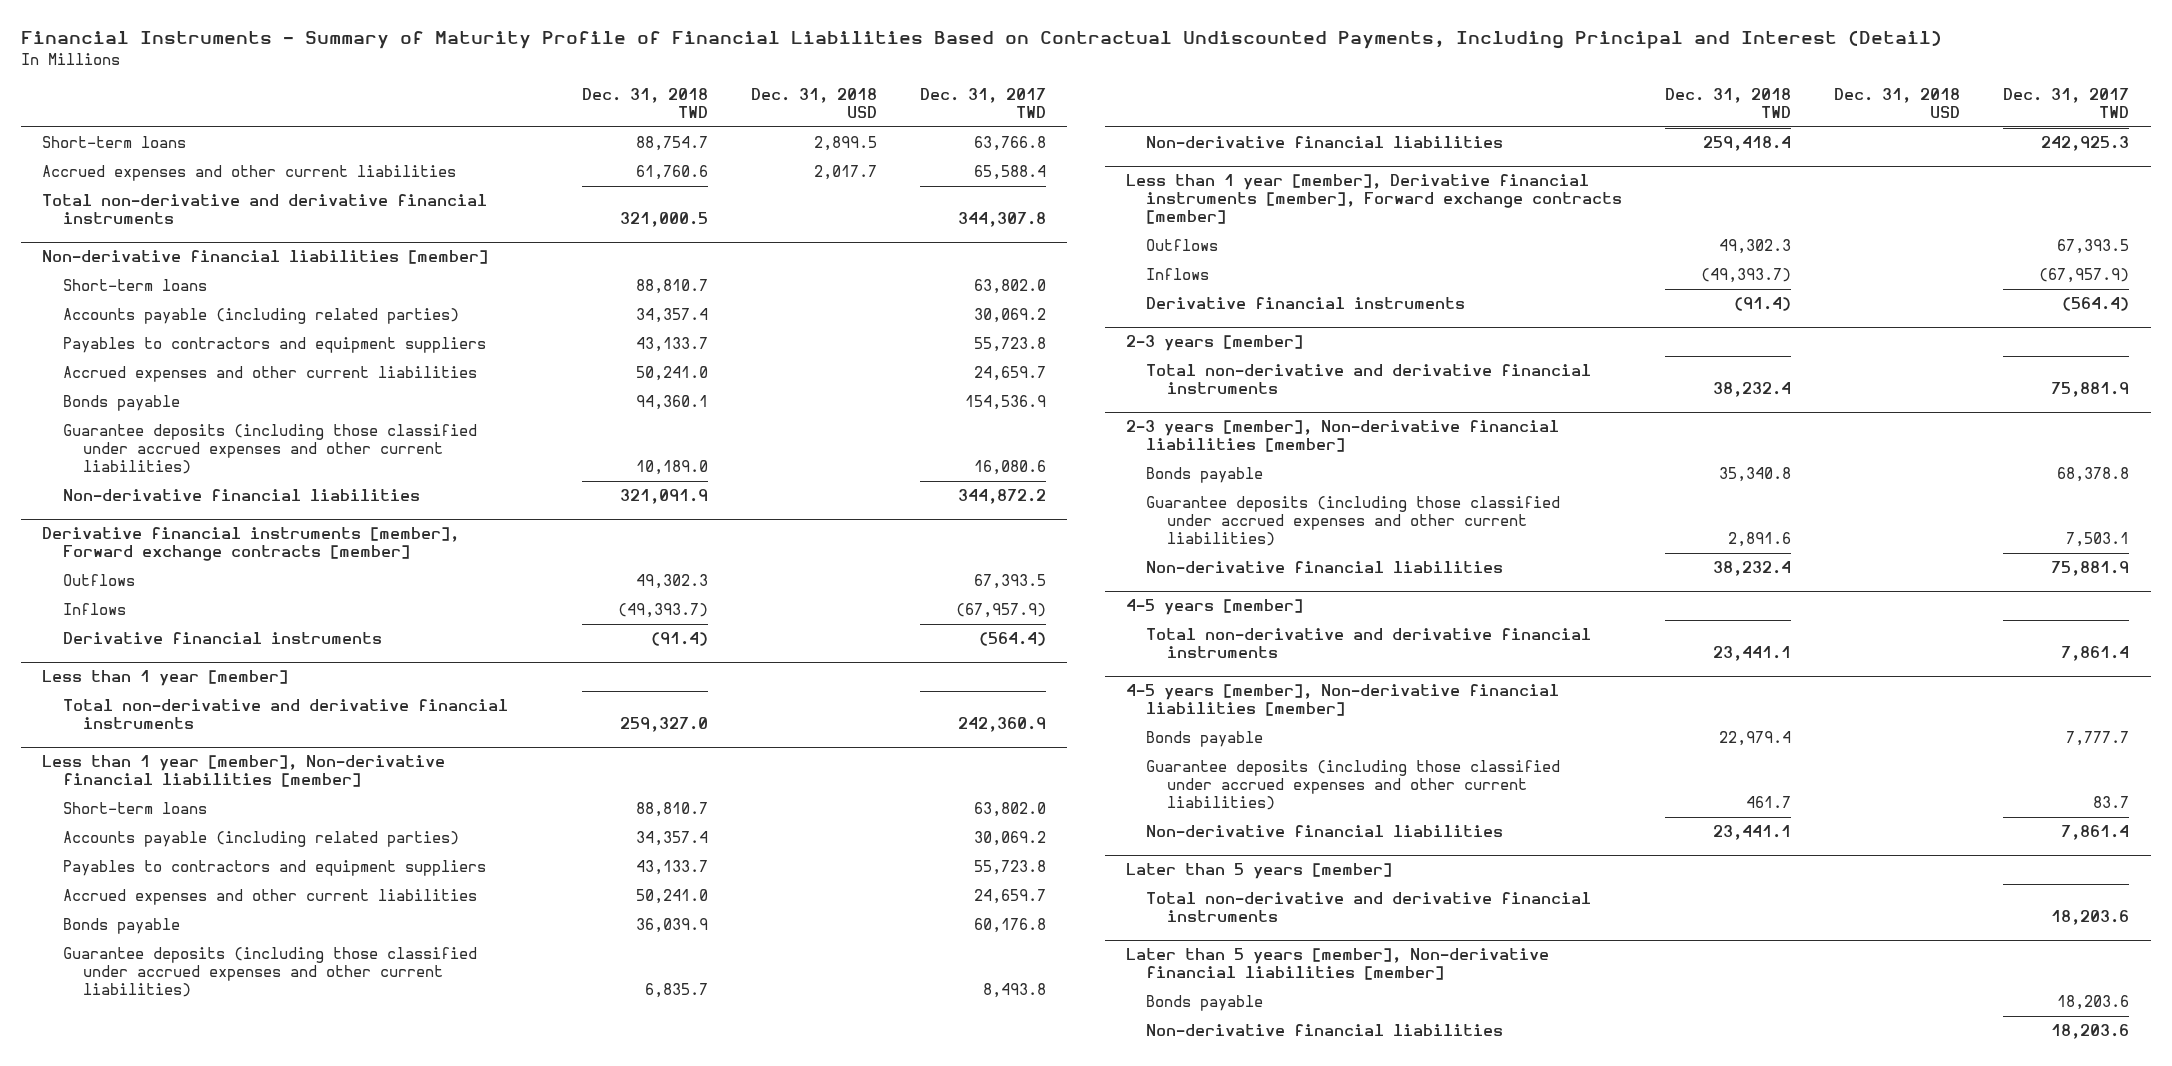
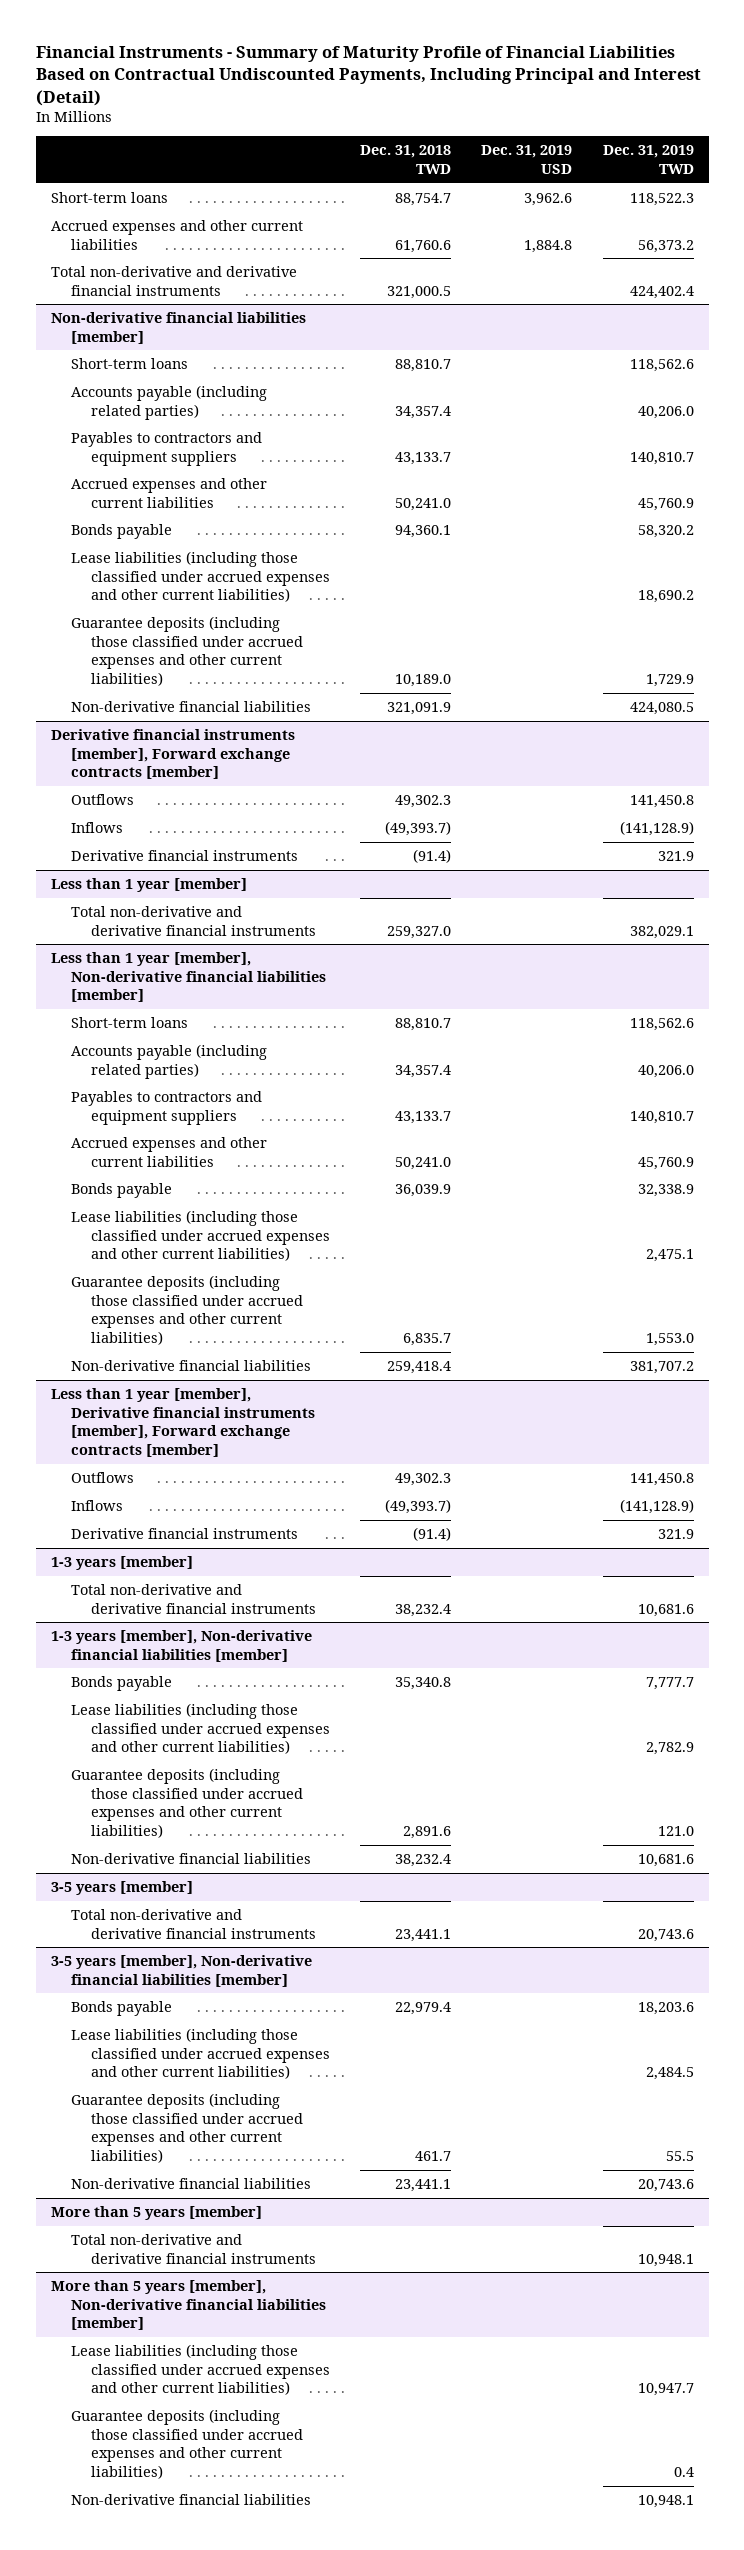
- | Dec. 31, 2018 TWD | Dec. 31, 2018 USD | Dec. 31, 2017 TWD
+ | Dec. 31, 2018 TWD | Dec. 31, 2019 USD | Dec. 31, 2019 TWD
@ Non-derivative financial liabilities [member]
+ Lease liabilities (including those classified under accrued expenses and other current liabilities) | | | 18,690.2
@ Less than 1 year [member], Non-derivative financial liabilities [member]
+ Lease liabilities (including those classified under accrued expenses and other current liabilities) | | | 2,475.1
- 2-3 years [member]
+ 1-3 years [member]
- 2-3 years [member], Non-derivative financial liabilities [member]
+ 1-3 years [member], Non-derivative financial liabilities [member]
+ Lease liabilities (including those classified under accrued expenses and other current liabilities) | | | 2,782.9
- 4-5 years [member]
+ 3-5 years [member]
- 4-5 years [member], Non-derivative financial liabilities [member]
+ 3-5 years [member], Non-derivative financial liabilities [member]
+ Lease liabilities (including those classified under accrued expenses and other current liabilities) | | | 2,484.5
- Later than 5 years [member]
+ More than 5 years [member]
- Later than 5 years [member], Non-derivative financial liabilities [member]
- Bonds payable | | | 18,203.6
+ More than 5 years [member], Non-derivative financial liabilities [member]
+ Lease liabilities (including those classified under accrued expenses and other current liabilities) | | | 10,947.7
+ Guarantee deposits (including those classified under accrued expenses and other current liabilities) | | | 0.4

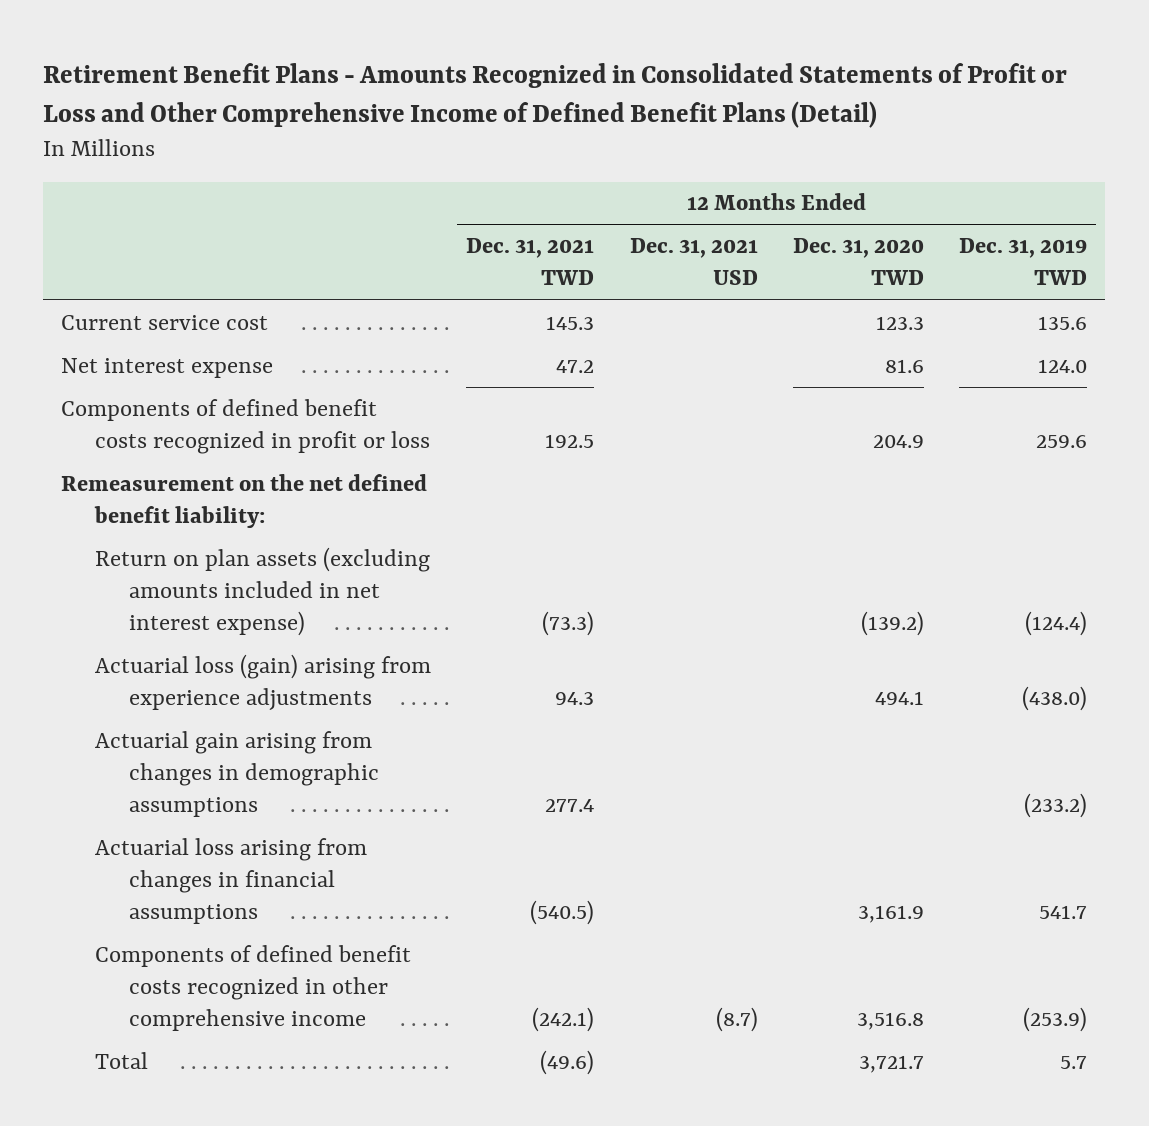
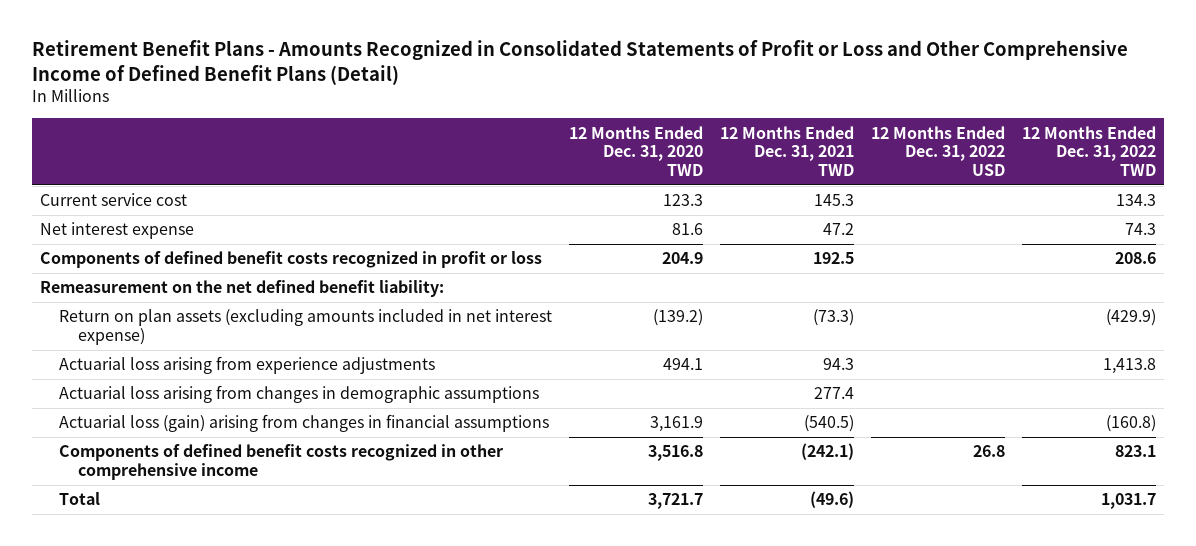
- | 12 Months Ended Dec. 31, 2021 TWD | 12 Months Ended Dec. 31, 2021 USD | 12 Months Ended Dec. 31, 2020 TWD | 12 Months Ended Dec. 31, 2019 TWD
+ | 12 Months Ended Dec. 31, 2020 TWD | 12 Months Ended Dec. 31, 2021 TWD | 12 Months Ended Dec. 31, 2022 USD | 12 Months Ended Dec. 31, 2022 TWD
- Actuarial loss (gain) arising from experience adjustments | 94.3 | | 494.1 | (438.0)
- Actuarial gain arising from changes in demographic assumptions | 277.4 | | | (233.2)
- Actuarial loss arising from changes in financial assumptions | (540.5) | | 3,161.9 | 541.7
+ Actuarial loss arising from experience adjustments | 494.1 | 94.3 | | 1,413.8
+ Actuarial loss arising from changes in demographic assumptions | | 277.4 | |
+ Actuarial loss (gain) arising from changes in financial assumptions | 3,161.9 | (540.5) | | (160.8)

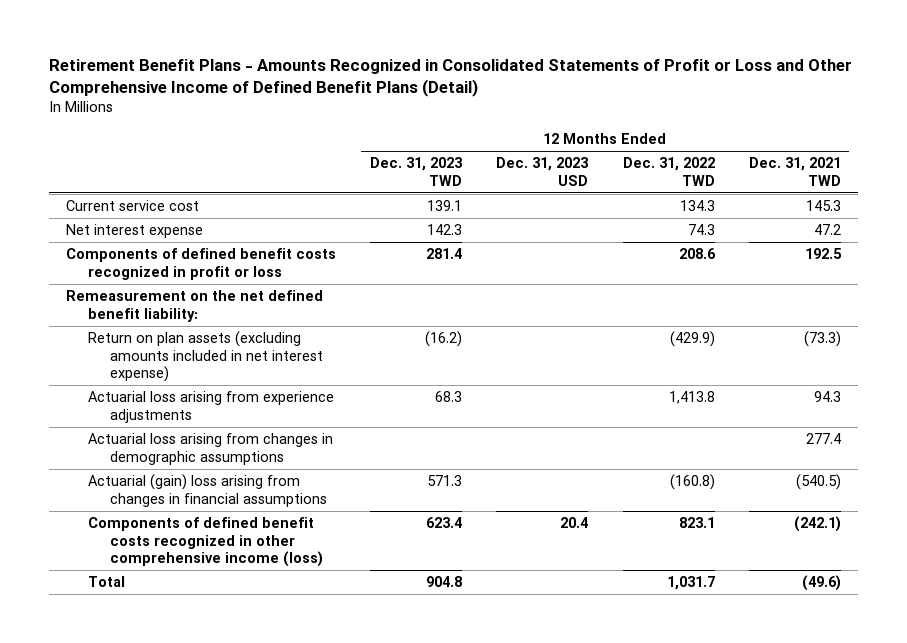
- | 12 Months Ended Dec. 31, 2020 TWD | 12 Months Ended Dec. 31, 2021 TWD | 12 Months Ended Dec. 31, 2022 USD | 12 Months Ended Dec. 31, 2022 TWD
+ | 12 Months Ended Dec. 31, 2023 TWD | 12 Months Ended Dec. 31, 2023 USD | 12 Months Ended Dec. 31, 2022 TWD | 12 Months Ended Dec. 31, 2021 TWD
- Actuarial loss (gain) arising from changes in financial assumptions | 3,161.9 | (540.5) | | (160.8)
- Components of defined benefit costs recognized in other comprehensive income | 3,516.8 | (242.1) | 26.8 | 823.1
+ Actuarial (gain) loss arising from changes in financial assumptions | 571.3 | | (160.8) | (540.5)
+ Components of defined benefit costs recognized in other comprehensive income (loss) | 623.4 | 20.4 | 823.1 | (242.1)

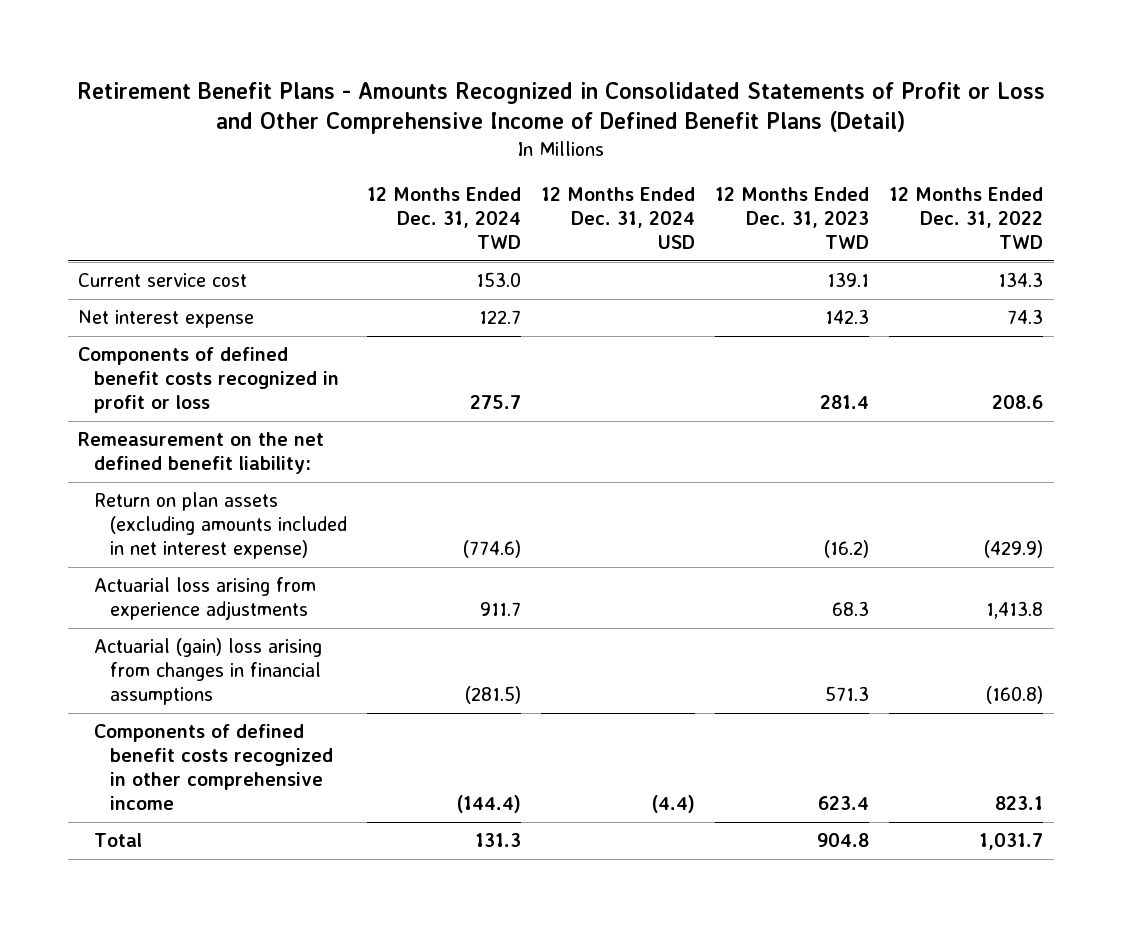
- | 12 Months Ended Dec. 31, 2023 TWD | 12 Months Ended Dec. 31, 2023 USD | 12 Months Ended Dec. 31, 2022 TWD | 12 Months Ended Dec. 31, 2021 TWD
+ | 12 Months Ended Dec. 31, 2024 TWD | 12 Months Ended Dec. 31, 2024 USD | 12 Months Ended Dec. 31, 2023 TWD | 12 Months Ended Dec. 31, 2022 TWD
- Actuarial loss arising from changes in demographic assumptions | | | | 277.4
- Components of defined benefit costs recognized in other comprehensive income (loss) | 623.4 | 20.4 | 823.1 | (242.1)
+ Components of defined benefit costs recognized in other comprehensive income | (144.4) | (4.4) | 623.4 | 823.1

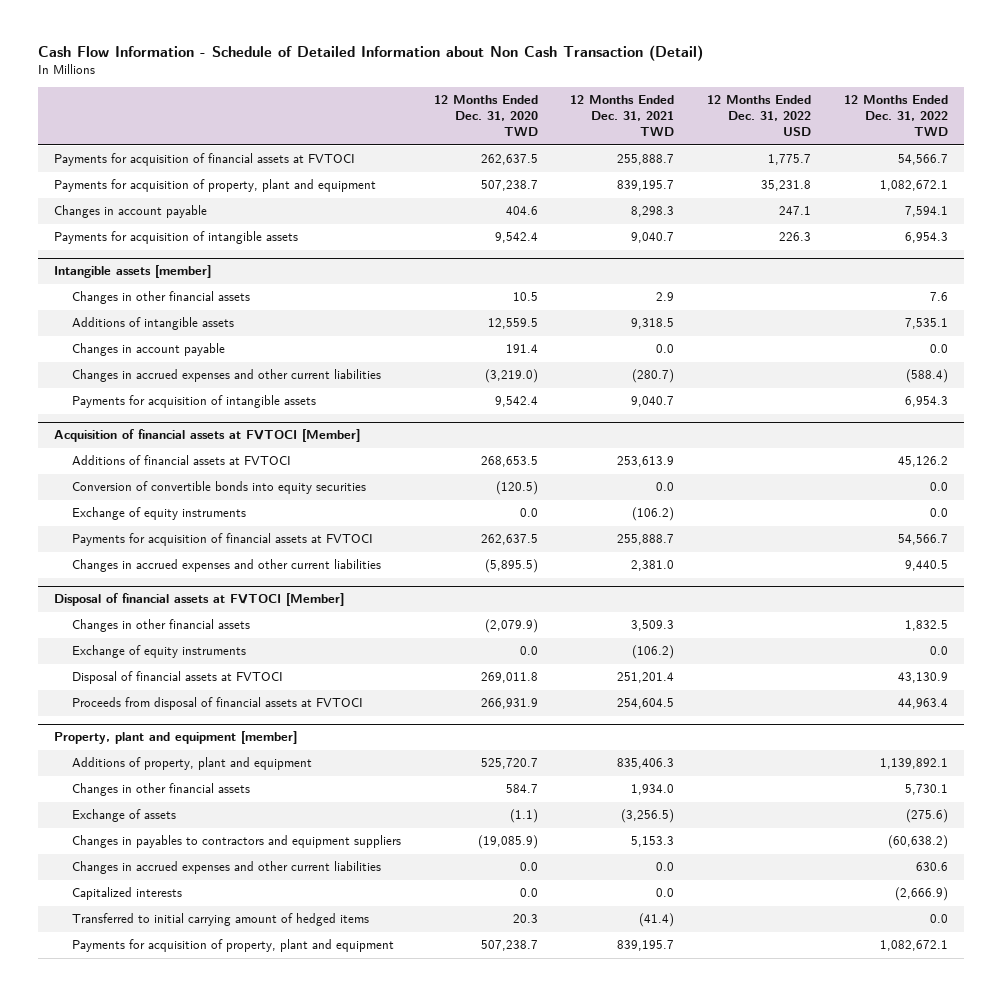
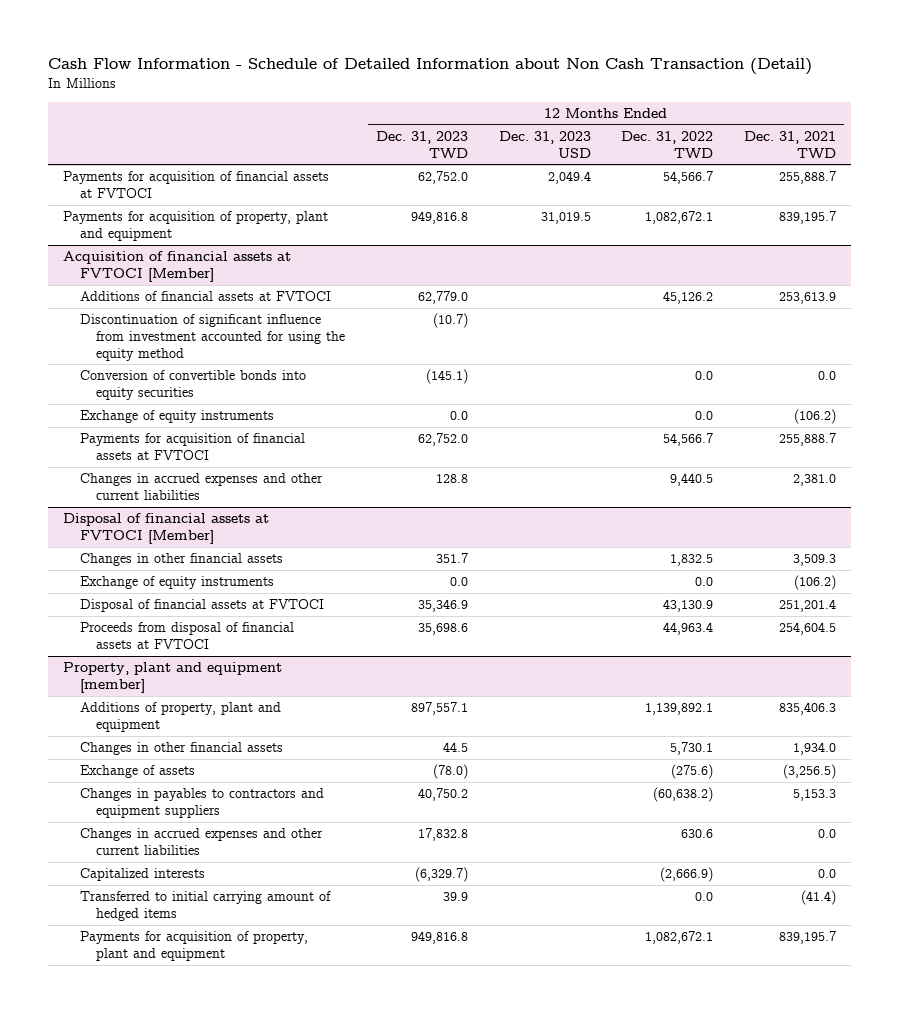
- | 12 Months Ended Dec. 31, 2020 TWD | 12 Months Ended Dec. 31, 2021 TWD | 12 Months Ended Dec. 31, 2022 USD | 12 Months Ended Dec. 31, 2022 TWD
+ | 12 Months Ended Dec. 31, 2023 TWD | 12 Months Ended Dec. 31, 2023 USD | 12 Months Ended Dec. 31, 2022 TWD | 12 Months Ended Dec. 31, 2021 TWD
- Changes in account payable | 404.6 | 8,298.3 | 247.1 | 7,594.1
- Payments for acquisition of intangible assets | 9,542.4 | 9,040.7 | 226.3 | 6,954.3
- Intangible assets [member]
- Changes in other financial assets | 10.5 | 2.9 | | 7.6
- Additions of intangible assets | 12,559.5 | 9,318.5 | | 7,535.1
- Changes in account payable | 191.4 | 0.0 | | 0.0
- Changes in accrued expenses and other current liabilities | (3,219.0) | (280.7) | | (588.4)
- Payments for acquisition of intangible assets | 9,542.4 | 9,040.7 | | 6,954.3
@ Acquisition of financial assets at FVTOCI [Member]
+ Discontinuation of significant influence from investment accounted for using the equity method | (10.7) | | |

